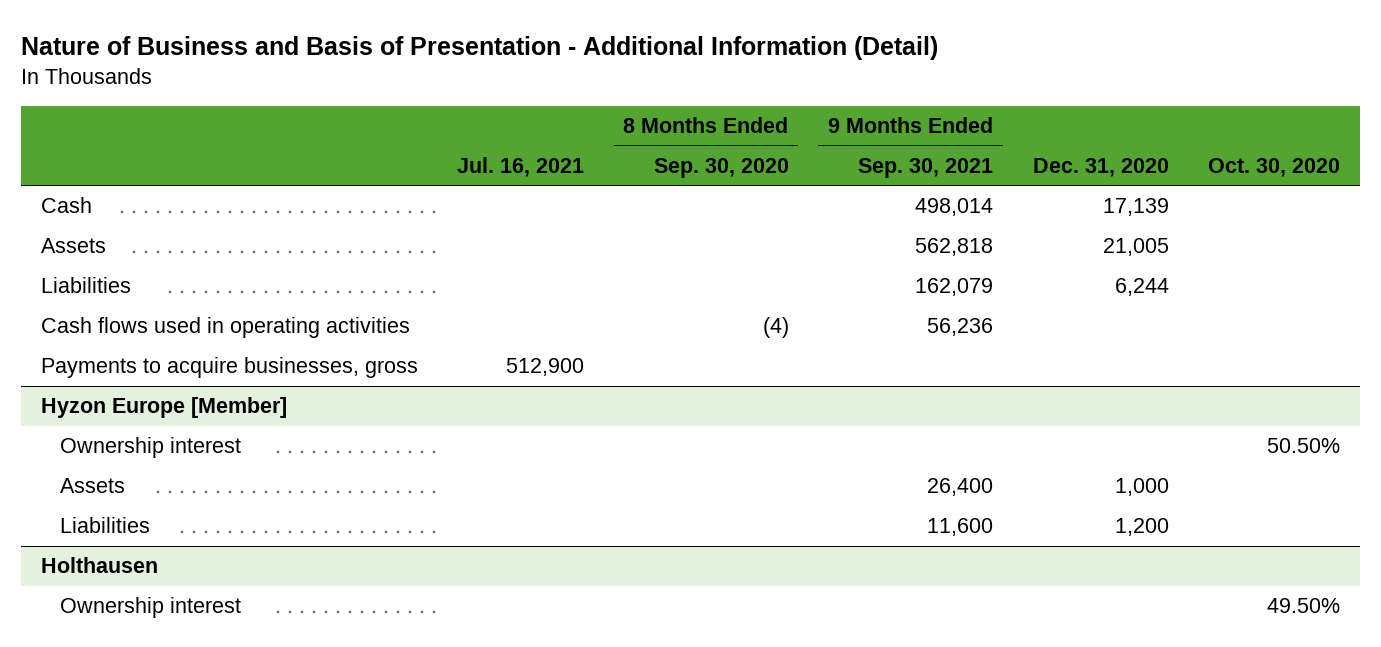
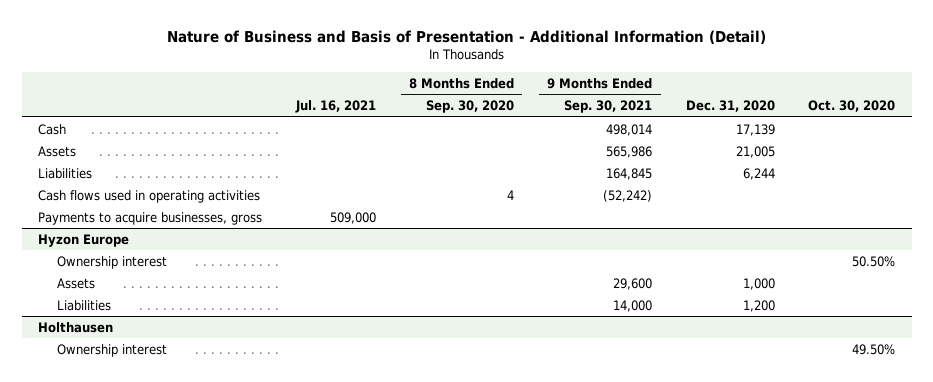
- Assets | | | 562,818 | 21,005 |
- Liabilities | | | 162,079 | 6,244 |
- Cash flows used in operating activities | | (4) | 56,236 | |
- Payments to acquire businesses, gross | 512,900 | | | |
- Hyzon Europe [Member]
+ Assets | | | 565,986 | 21,005 |
+ Liabilities | | | 164,845 | 6,244 |
+ Cash flows used in operating activities | | 4 | (52,242) | |
+ Payments to acquire businesses, gross | 509,000 | | | |
+ Hyzon Europe
- Assets | | | 26,400 | 1,000 |
- Liabilities | | | 11,600 | 1,200 |
+ Assets | | | 29,600 | 1,000 |
+ Liabilities | | | 14,000 | 1,200 |

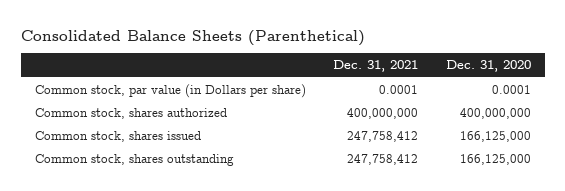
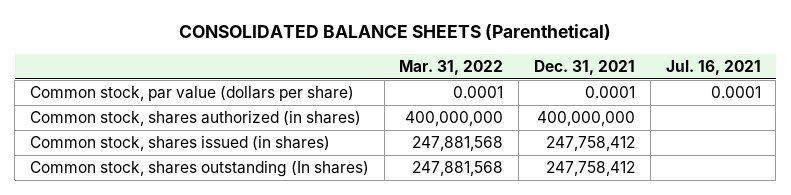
- Consolidated Balance Sheets (Parenthetical)
+ CONSOLIDATED BALANCE SHEETS (Parenthetical)
- | Dec. 31, 2021 | Dec. 31, 2020
+ | Mar. 31, 2022 | Dec. 31, 2021 | Jul. 16, 2021
- Common stock, par value (in Dollars per share) | 0.0001 | 0.0001
- Common stock, shares authorized | 400,000,000 | 400,000,000
- Common stock, shares issued | 247,758,412 | 166,125,000
- Common stock, shares outstanding | 247,758,412 | 166,125,000
+ Common stock, par value (dollars per share) | 0.0001 | 0.0001 | 0.0001
+ Common stock, shares authorized (in shares) | 400,000,000 | 400,000,000 |
+ Common stock, shares issued (in shares) | 247,881,568 | 247,758,412 |
+ Common stock, shares outstanding (In shares) | 247,881,568 | 247,758,412 |

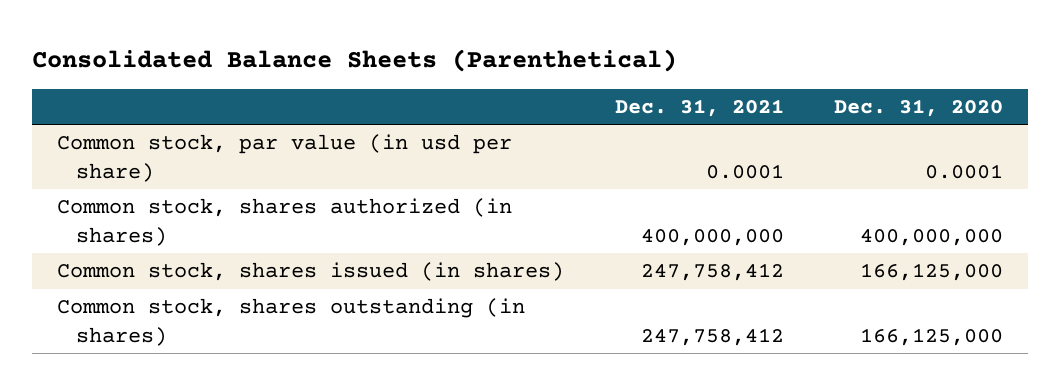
- CONSOLIDATED BALANCE SHEETS (Parenthetical)
+ Consolidated Balance Sheets (Parenthetical)
- | Mar. 31, 2022 | Dec. 31, 2021 | Jul. 16, 2021
+ | Dec. 31, 2021 | Dec. 31, 2020
- Common stock, par value (dollars per share) | 0.0001 | 0.0001 | 0.0001
+ Common stock, par value (in usd per share) | 0.0001 | 0.0001
- Common stock, shares outstanding (In shares) | 247,881,568 | 247,758,412 |
+ Common stock, shares outstanding (in shares) | 247,758,412 | 166,125,000

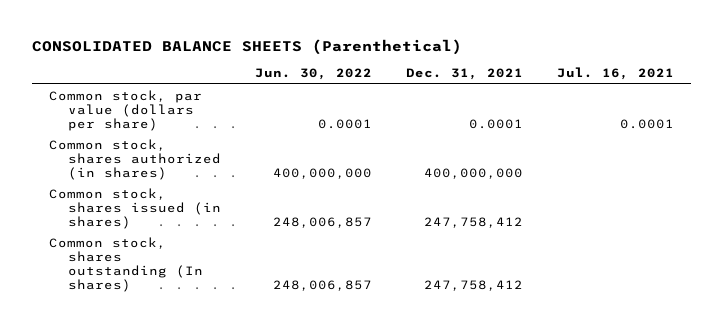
- Consolidated Balance Sheets (Parenthetical)
+ CONSOLIDATED BALANCE SHEETS (Parenthetical)
- | Dec. 31, 2021 | Dec. 31, 2020
+ | Jun. 30, 2022 | Dec. 31, 2021 | Jul. 16, 2021
- Common stock, par value (in usd per share) | 0.0001 | 0.0001
+ Common stock, par value (dollars per share) | 0.0001 | 0.0001 | 0.0001
- Common stock, shares outstanding (in shares) | 247,758,412 | 166,125,000
+ Common stock, shares outstanding (In shares) | 248,006,857 | 247,758,412 |

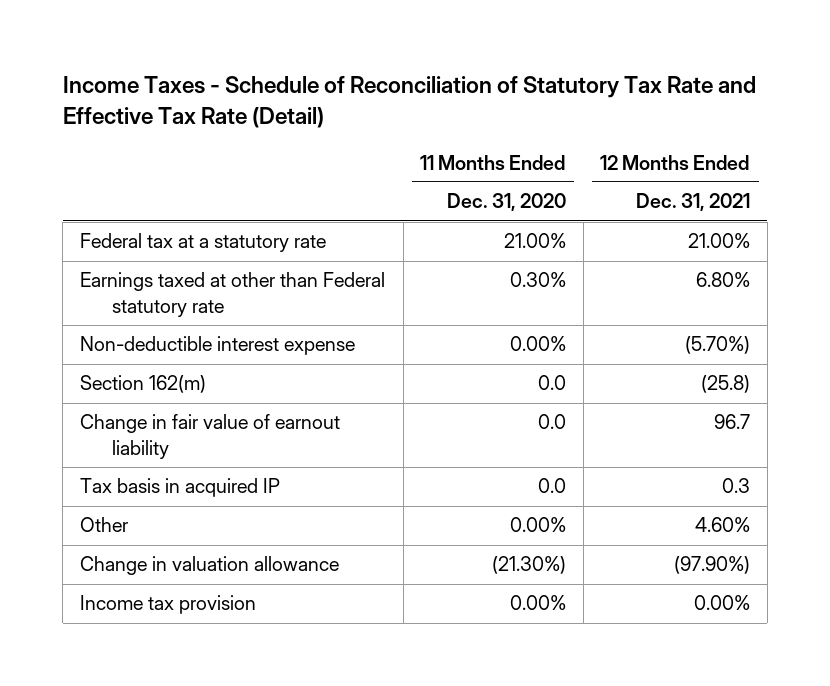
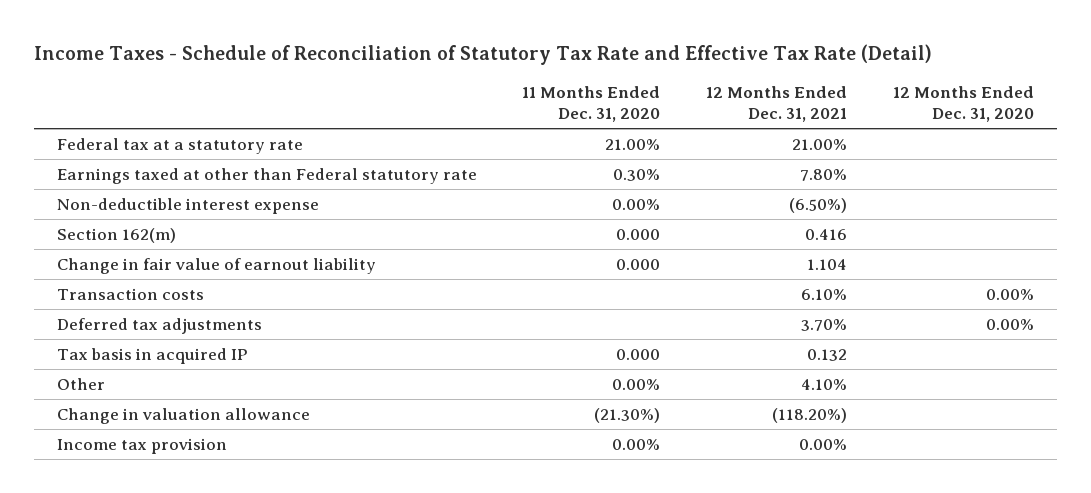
- | 11 Months Ended Dec. 31, 2020 | 12 Months Ended Dec. 31, 2021
+ | 11 Months Ended Dec. 31, 2020 | 12 Months Ended Dec. 31, 2021 | 12 Months Ended Dec. 31, 2020
- Earnings taxed at other than Federal statutory rate | 0.30% | 6.80%
- Non-deductible interest expense | 0.00% | (5.70%)
- Section 162(m) | 0.0 | (25.8)
- Change in fair value of earnout liability | 0.0 | 96.7
- Tax basis in acquired IP | 0.0 | 0.3
- Other | 0.00% | 4.60%
- Change in valuation allowance | (21.30%) | (97.90%)
+ Earnings taxed at other than Federal statutory rate | 0.30% | 7.80% |
+ Non-deductible interest expense | 0.00% | (6.50%) |
+ Section 162(m) | 0.000 | 0.416 |
+ Change in fair value of earnout liability | 0.000 | 1.104 |
+ Transaction costs | | 6.10% | 0.00%
+ Deferred tax adjustments | | 3.70% | 0.00%
+ Tax basis in acquired IP | 0.000 | 0.132 |
+ Other | 0.00% | 4.10% |
+ Change in valuation allowance | (21.30%) | (118.20%) |

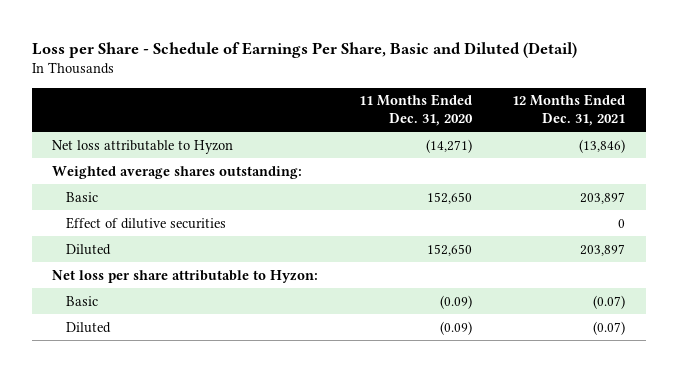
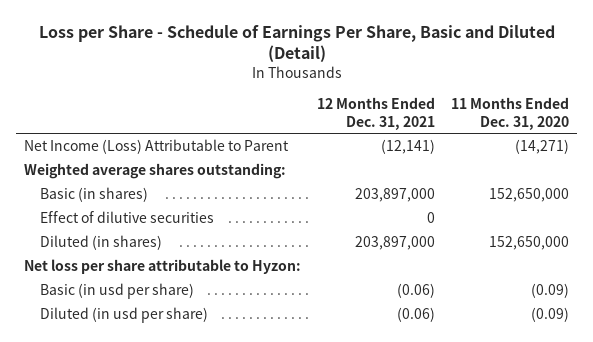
- | 11 Months Ended Dec. 31, 2020 | 12 Months Ended Dec. 31, 2021
+ | 12 Months Ended Dec. 31, 2021 | 11 Months Ended Dec. 31, 2020
- Net loss attributable to Hyzon | (14,271) | (13,846)
+ Net Income (Loss) Attributable to Parent | (12,141) | (14,271)
- Basic | 152,650 | 203,897
+ Basic (in shares) | 203,897,000 | 152,650,000
- Diluted | 152,650 | 203,897
+ Diluted (in shares) | 203,897,000 | 152,650,000
- Basic | (0.09) | (0.07)
- Diluted | (0.09) | (0.07)
+ Basic (in usd per share) | (0.06) | (0.09)
+ Diluted (in usd per share) | (0.06) | (0.09)

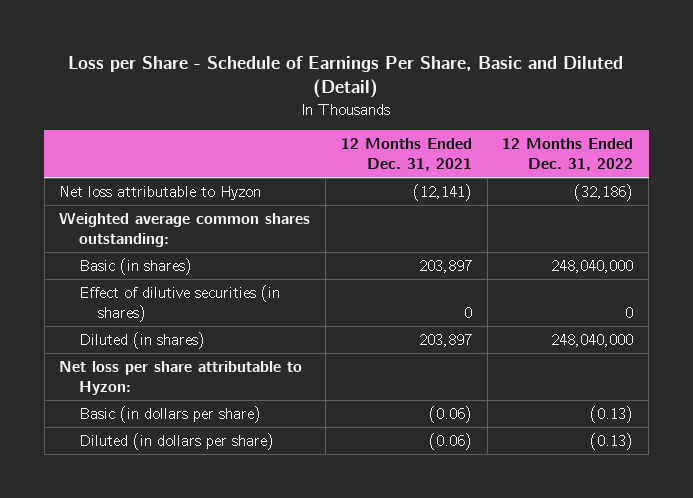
- | 12 Months Ended Dec. 31, 2021 | 11 Months Ended Dec. 31, 2020
+ | 12 Months Ended Dec. 31, 2021 | 12 Months Ended Dec. 31, 2022
- Net Income (Loss) Attributable to Parent | (12,141) | (14,271)
- Weighted average shares outstanding:
- Basic (in shares) | 203,897,000 | 152,650,000
- Effect of dilutive securities | 0 |
- Diluted (in shares) | 203,897,000 | 152,650,000
+ Net loss attributable to Hyzon | (12,141) | (32,186)
+ Weighted average common shares outstanding:
+ Basic (in shares) | 203,897 | 248,040,000
+ Effect of dilutive securities (in shares) | 0 | 0
+ Diluted (in shares) | 203,897 | 248,040,000
- Basic (in usd per share) | (0.06) | (0.09)
- Diluted (in usd per share) | (0.06) | (0.09)
+ Basic (in dollars per share) | (0.06) | (0.13)
+ Diluted (in dollars per share) | (0.06) | (0.13)

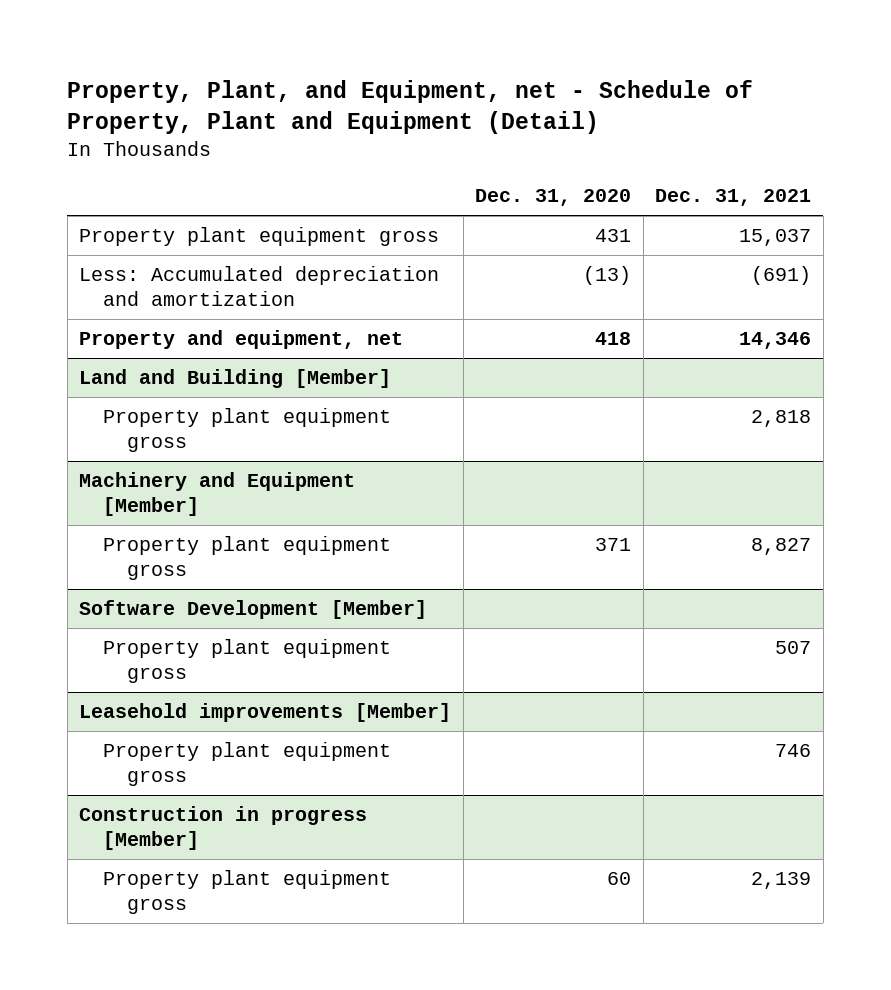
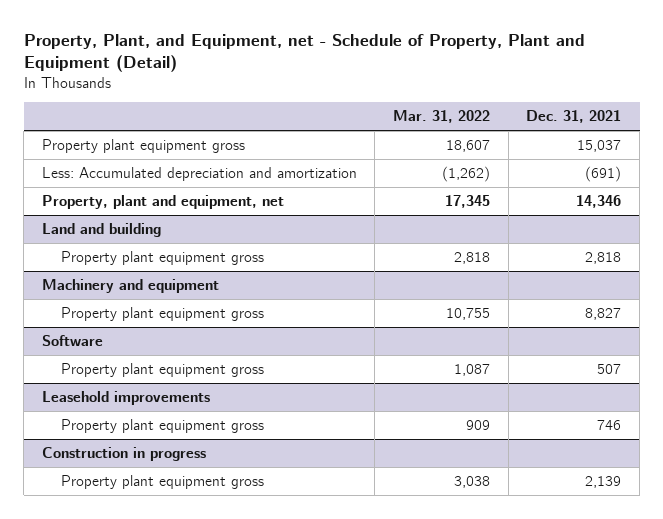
- | Dec. 31, 2020 | Dec. 31, 2021
+ | Mar. 31, 2022 | Dec. 31, 2021
- Property and equipment, net | 418 | 14,346
- Land and Building [Member]
+ Property, plant and equipment, net | 17,345 | 14,346
+ Land and building
- Machinery and Equipment [Member]
+ Machinery and equipment
- Software Development [Member]
+ Software
- Leasehold improvements [Member]
+ Leasehold improvements
- Construction in progress [Member]
+ Construction in progress

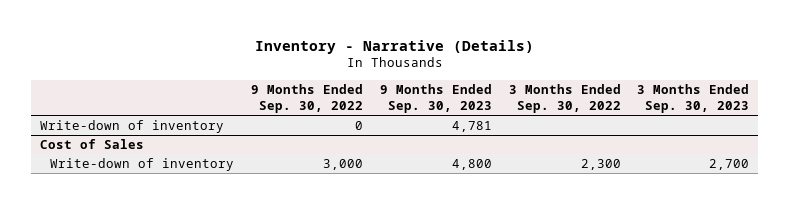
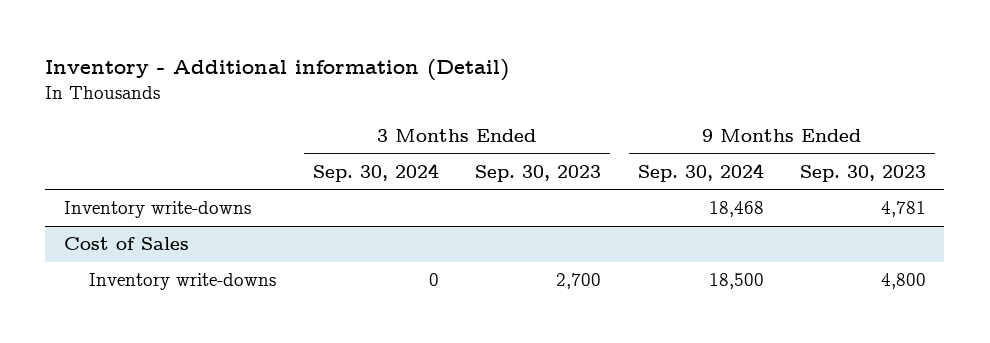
- Inventory - Narrative (Details)
+ Inventory - Additional information (Detail)
- | 9 Months Ended Sep. 30, 2022 | 9 Months Ended Sep. 30, 2023 | 3 Months Ended Sep. 30, 2022 | 3 Months Ended Sep. 30, 2023
+ | 3 Months Ended Sep. 30, 2024 | 3 Months Ended Sep. 30, 2023 | 9 Months Ended Sep. 30, 2024 | 9 Months Ended Sep. 30, 2023
- Write-down of inventory | 0 | 4,781 | |
+ Inventory write-downs | | | 18,468 | 4,781
@ Cost of Sales
- Write-down of inventory | 3,000 | 4,800 | 2,300 | 2,700
+ Inventory write-downs | 0 | 2,700 | 18,500 | 4,800

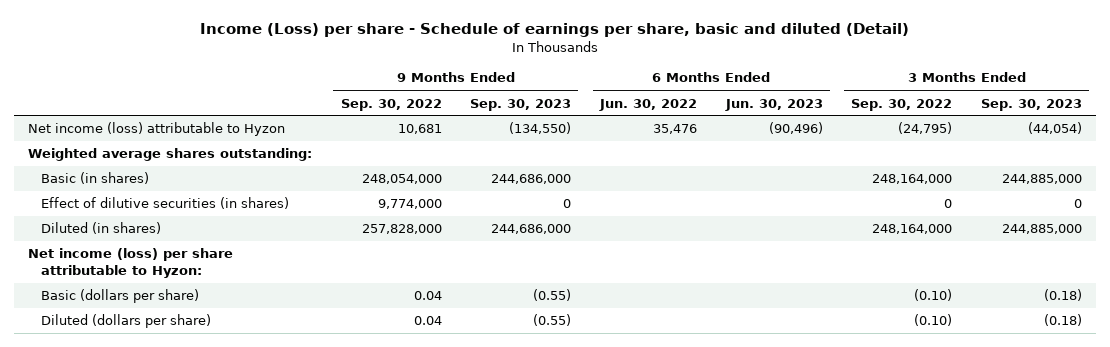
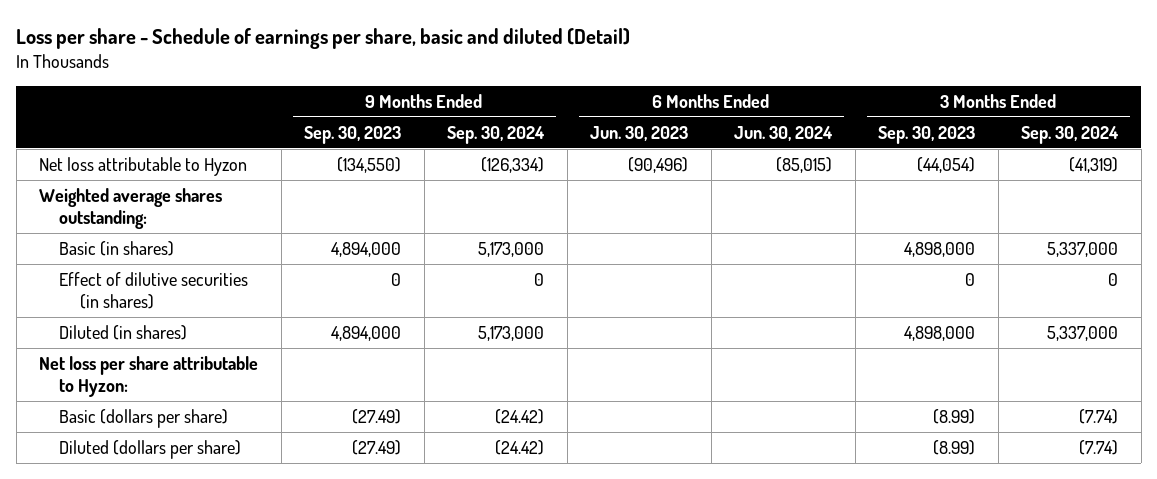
- Income (Loss) per share - Schedule of earnings per share, basic and diluted (Detail)
+ Loss per share - Schedule of earnings per share, basic and diluted (Detail)
- | 9 Months Ended Sep. 30, 2022 | 9 Months Ended Sep. 30, 2023 | 6 Months Ended Jun. 30, 2022 | 6 Months Ended Jun. 30, 2023 | 3 Months Ended Sep. 30, 2022 | 3 Months Ended Sep. 30, 2023
+ | 9 Months Ended Sep. 30, 2023 | 9 Months Ended Sep. 30, 2024 | 6 Months Ended Jun. 30, 2023 | 6 Months Ended Jun. 30, 2024 | 3 Months Ended Sep. 30, 2023 | 3 Months Ended Sep. 30, 2024
- Net income (loss) attributable to Hyzon | 10,681 | (134,550) | 35,476 | (90,496) | (24,795) | (44,054)
+ Net loss attributable to Hyzon | (134,550) | (126,334) | (90,496) | (85,015) | (44,054) | (41,319)
- Basic (in shares) | 248,054,000 | 244,686,000 | | | 248,164,000 | 244,885,000
+ Basic (in shares) | 4,894,000 | 5,173,000 | | | 4,898,000 | 5,337,000
- Diluted (in shares) | 257,828,000 | 244,686,000 | | | 248,164,000 | 244,885,000
- Net income (loss) per share attributable to Hyzon:
- Basic (dollars per share) | 0.04 | (0.55) | | | (0.10) | (0.18)
- Diluted (dollars per share) | 0.04 | (0.55) | | | (0.10) | (0.18)
+ Diluted (in shares) | 4,894,000 | 5,173,000 | | | 4,898,000 | 5,337,000
+ Net loss per share attributable to Hyzon:
+ Basic (dollars per share) | (27.49) | (24.42) | | | (8.99) | (7.74)
+ Diluted (dollars per share) | (27.49) | (24.42) | | | (8.99) | (7.74)

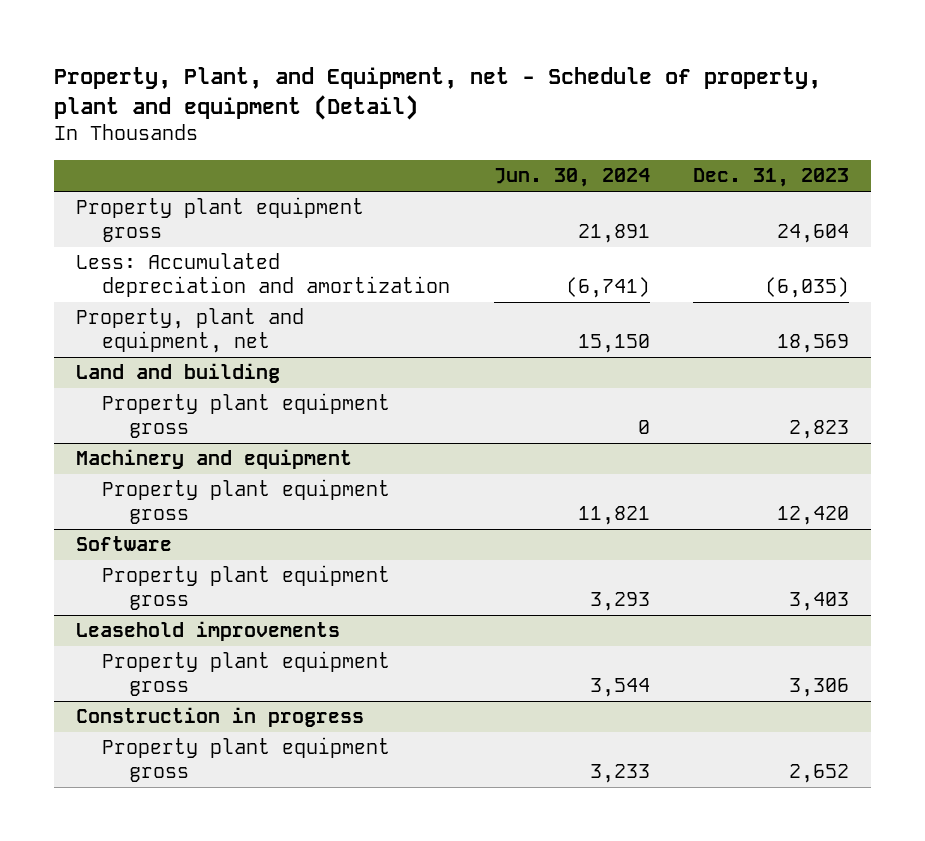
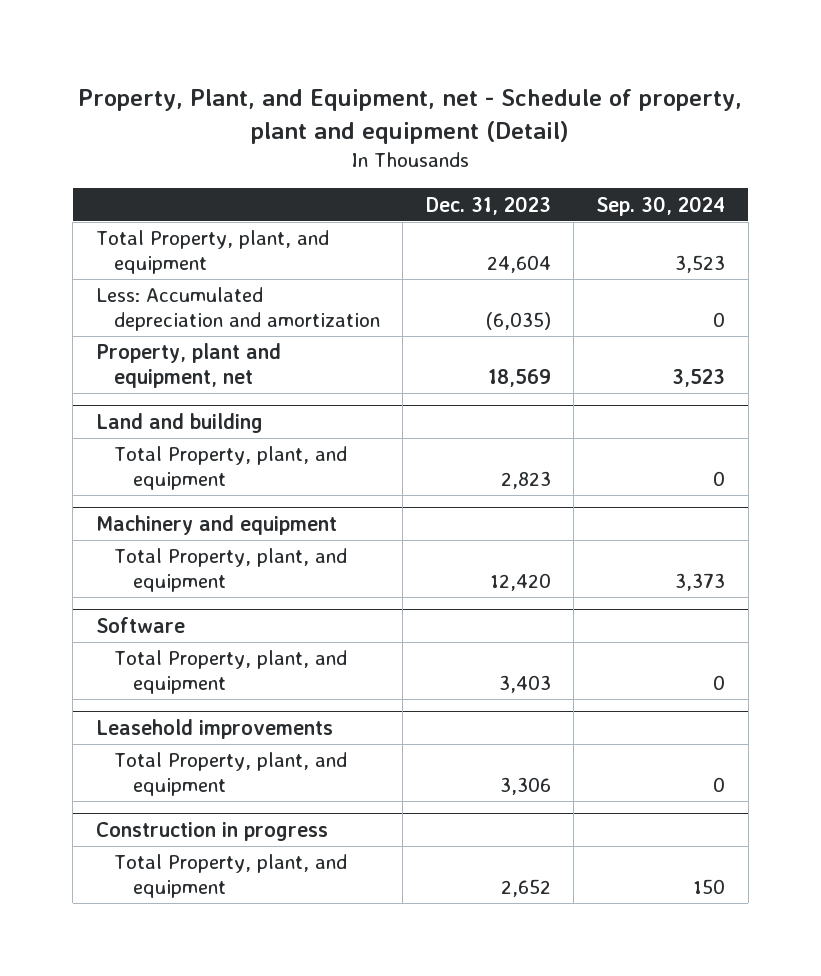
- | Jun. 30, 2024 | Dec. 31, 2023
+ | Dec. 31, 2023 | Sep. 30, 2024
- Property plant equipment gross | 21,891 | 24,604
+ Total Property, plant, and equipment | 24,604 | 3,523
@ Land and building
- Property plant equipment gross | 0 | 2,823
+ Total Property, plant, and equipment | 2,823 | 0
@ Machinery and equipment
- Property plant equipment gross | 11,821 | 12,420
+ Total Property, plant, and equipment | 12,420 | 3,373
@ Software
- Property plant equipment gross | 3,293 | 3,403
+ Total Property, plant, and equipment | 3,403 | 0
@ Leasehold improvements
- Property plant equipment gross | 3,544 | 3,306
+ Total Property, plant, and equipment | 3,306 | 0
@ Construction in progress
- Property plant equipment gross | 3,233 | 2,652
+ Total Property, plant, and equipment | 2,652 | 150

